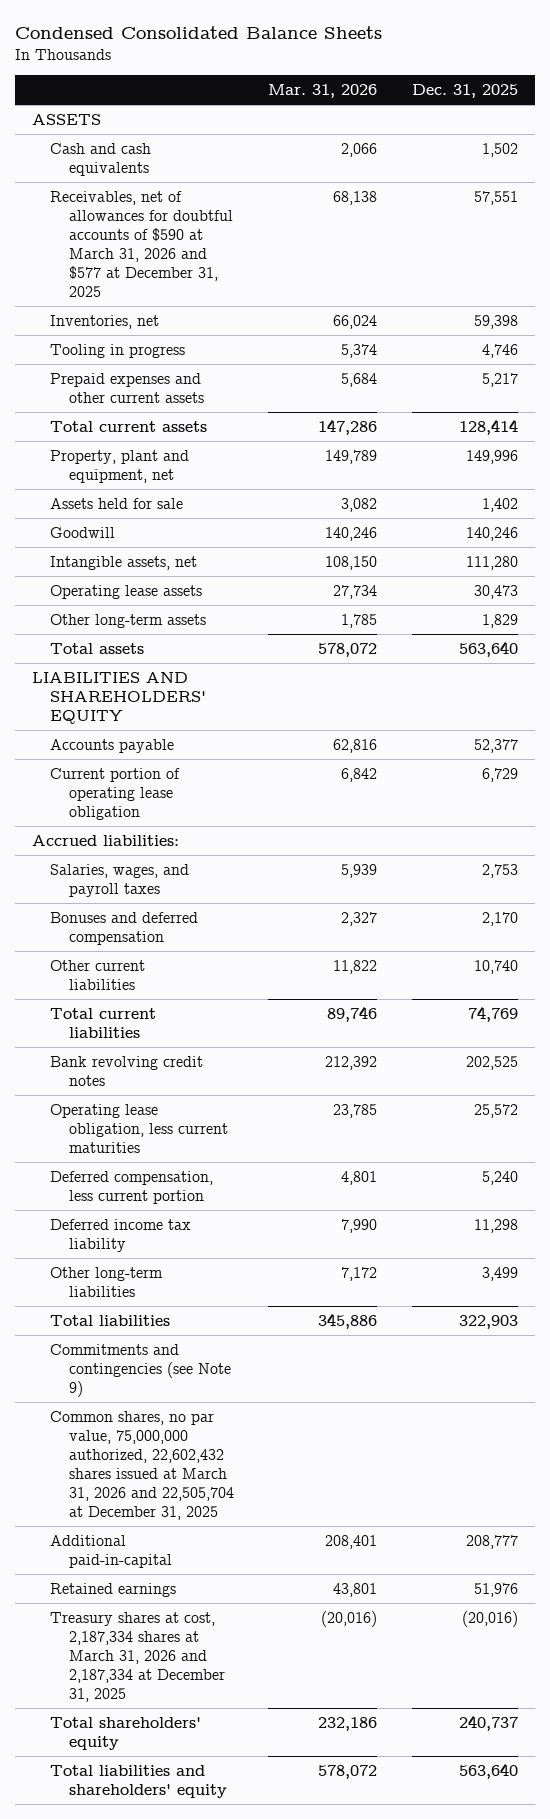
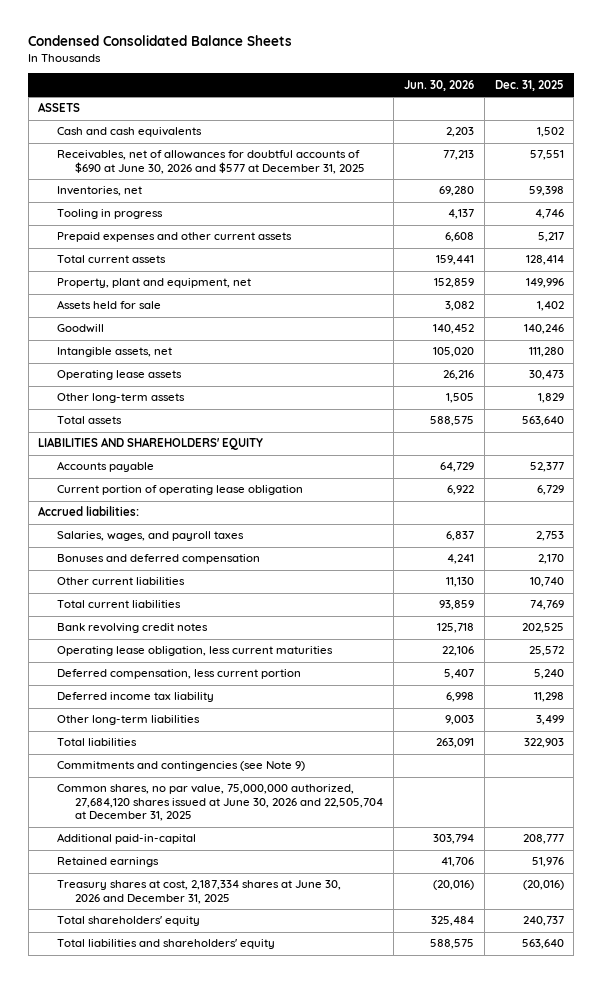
- | Mar. 31, 2026 | Dec. 31, 2025
+ | Jun. 30, 2026 | Dec. 31, 2025
- Receivables, net of allowances for doubtful accounts of $590 at March 31, 2026 and $577 at December 31, 2025 | 68,138 | 57,551
+ Receivables, net of allowances for doubtful accounts of $690 at June 30, 2026 and $577 at December 31, 2025 | 77,213 | 57,551
- Common shares, no par value, 75,000,000 authorized, 22,602,432 shares issued at March 31, 2026 and 22,505,704 at December 31, 2025
+ Common shares, no par value, 75,000,000 authorized, 27,684,120 shares issued at June 30, 2026 and 22,505,704 at December 31, 2025
- Treasury shares at cost, 2,187,334 shares at March 31, 2026 and 2,187,334 at December 31, 2025 | (20,016) | (20,016)
+ Treasury shares at cost, 2,187,334 shares at June 30, 2026 and December 31, 2025 | (20,016) | (20,016)

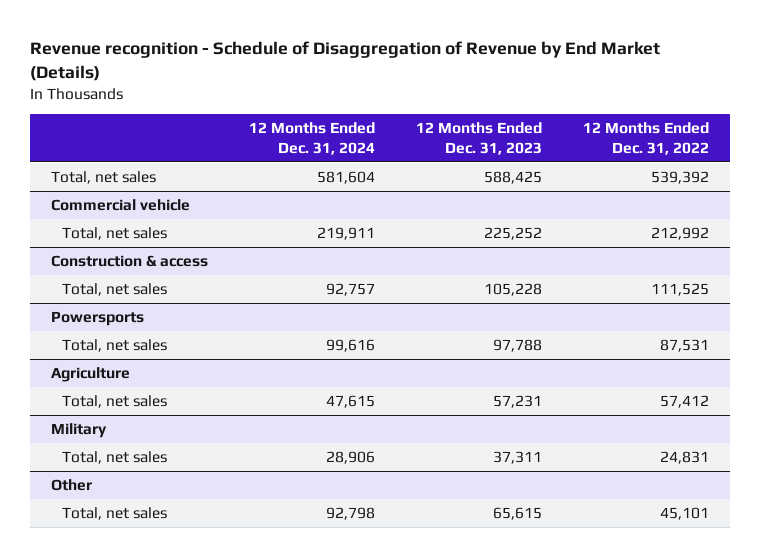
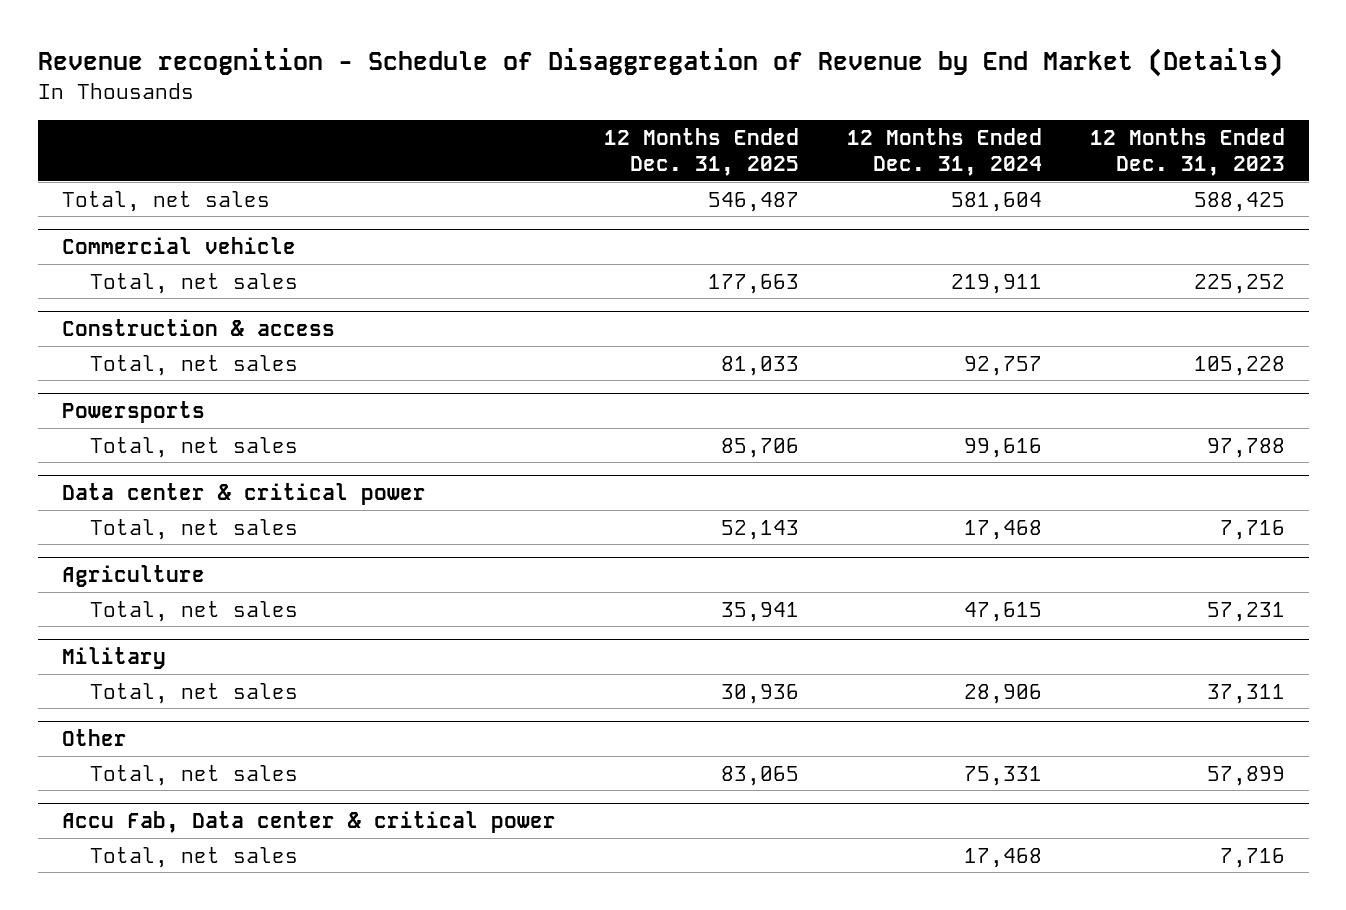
- | 12 Months Ended Dec. 31, 2024 | 12 Months Ended Dec. 31, 2023 | 12 Months Ended Dec. 31, 2022
+ | 12 Months Ended Dec. 31, 2025 | 12 Months Ended Dec. 31, 2024 | 12 Months Ended Dec. 31, 2023
+ Data center & critical power
+ Total, net sales | 52,143 | 17,468 | 7,716
@ Other
- Total, net sales | 92,798 | 65,615 | 45,101
+ Total, net sales | 83,065 | 75,331 | 57,899
+ Accu Fab, Data center & critical power
+ Total, net sales | | 17,468 | 7,716

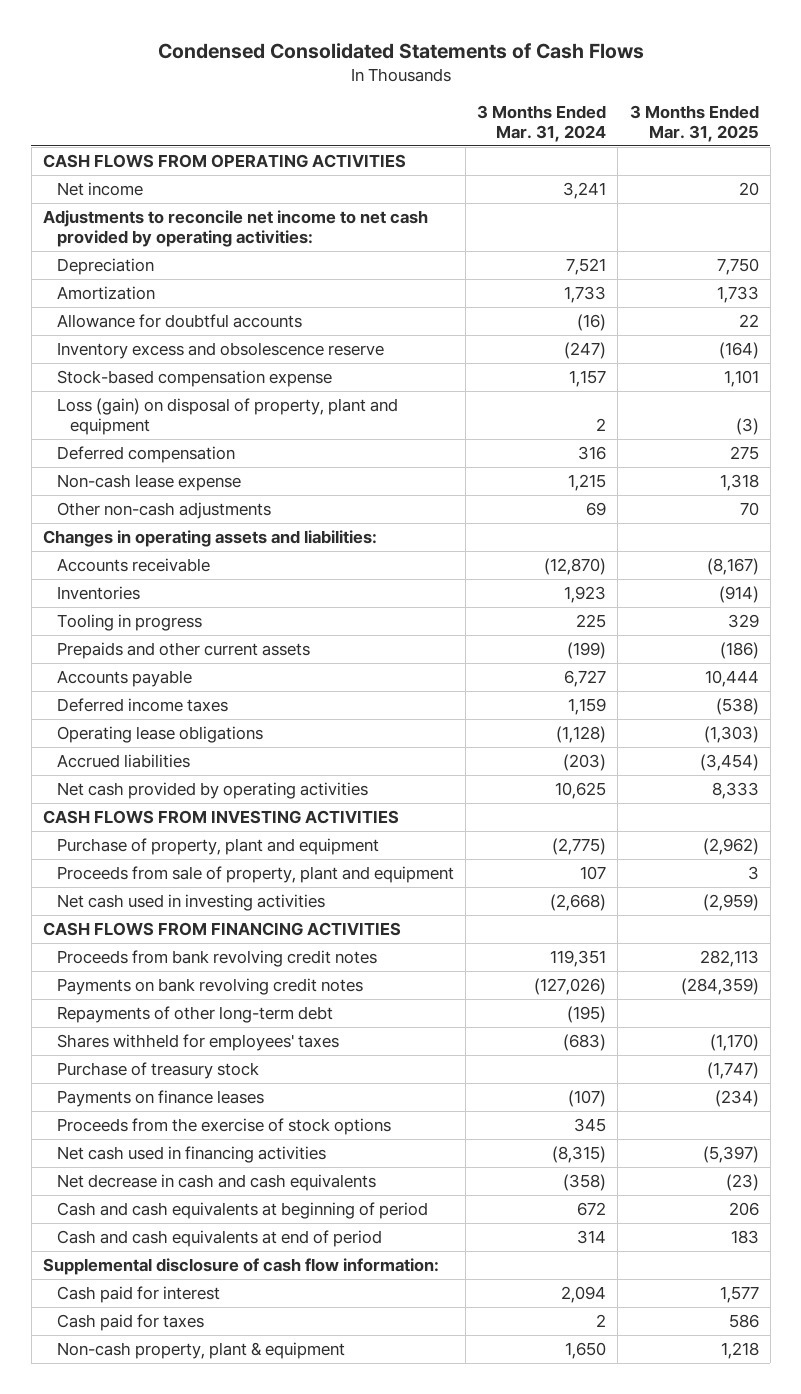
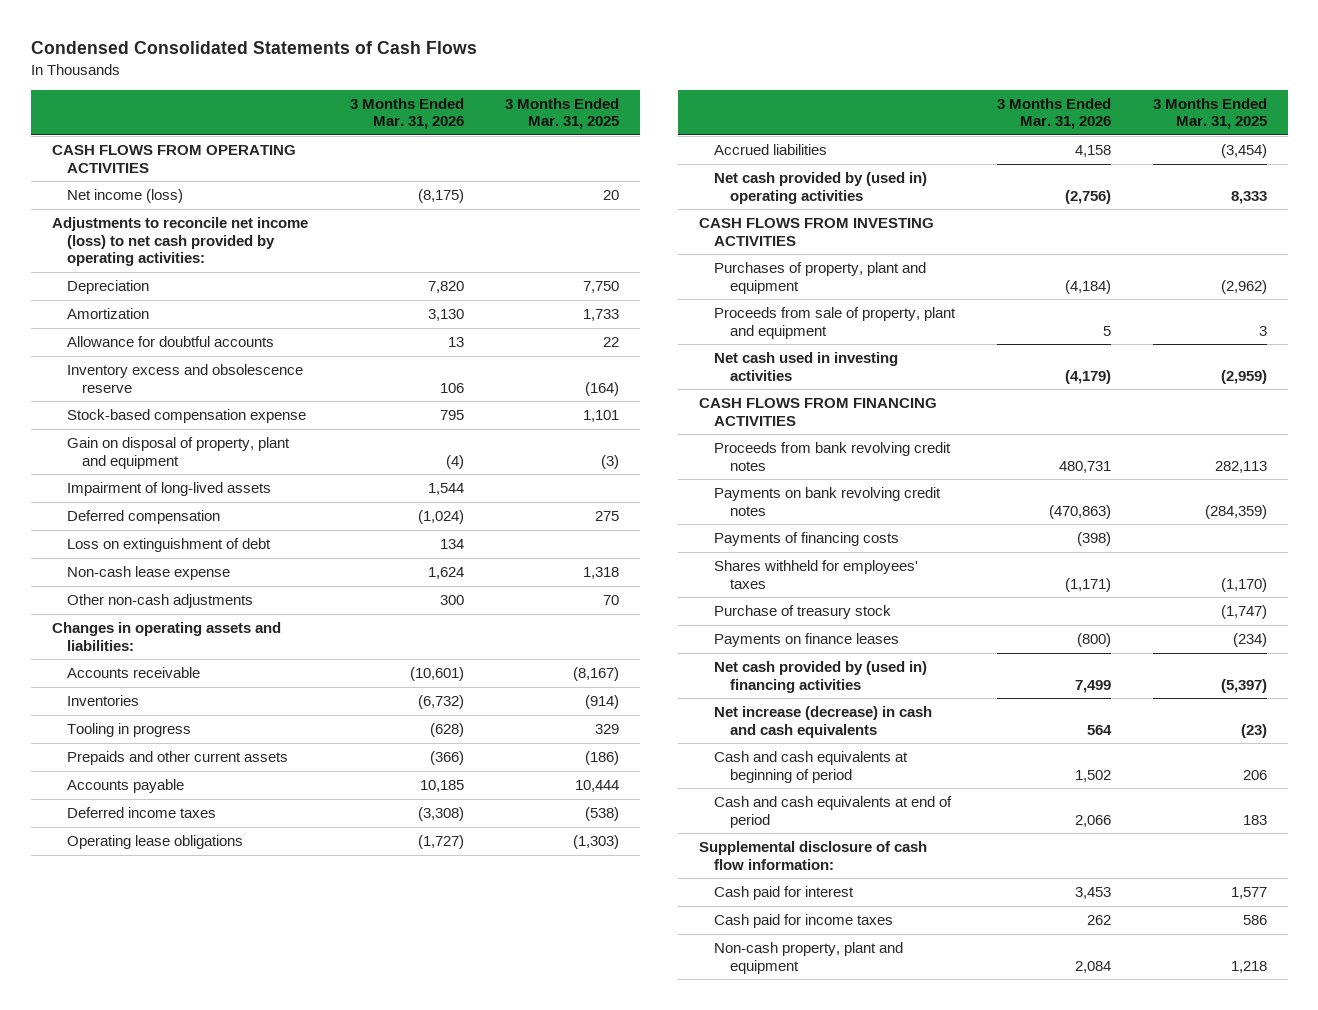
- | 3 Months Ended Mar. 31, 2024 | 3 Months Ended Mar. 31, 2025
+ | 3 Months Ended Mar. 31, 2026 | 3 Months Ended Mar. 31, 2025
- Net income | 3,241 | 20
- Adjustments to reconcile net income to net cash provided by operating activities:
+ Net income (loss) | (8,175) | 20
+ Adjustments to reconcile net income (loss) to net cash provided by operating activities:
- Loss (gain) on disposal of property, plant and equipment | 2 | (3)
+ Gain on disposal of property, plant and equipment | (4) | (3)
+ Impairment of long-lived assets | 1,544 |
+ Loss on extinguishment of debt | 134 |
- Net cash provided by operating activities | 10,625 | 8,333
+ Net cash provided by (used in) operating activities | (2,756) | 8,333
- Purchase of property, plant and equipment | (2,775) | (2,962)
+ Purchases of property, plant and equipment | (4,184) | (2,962)
- Repayments of other long-term debt | (195) |
+ Payments of financing costs | (398) |
- Proceeds from the exercise of stock options | 345 |
- Net cash used in financing activities | (8,315) | (5,397)
- Net decrease in cash and cash equivalents | (358) | (23)
+ Net cash provided by (used in) financing activities | 7,499 | (5,397)
+ Net increase (decrease) in cash and cash equivalents | 564 | (23)
- Cash paid for taxes | 2 | 586
- Non-cash property, plant & equipment | 1,650 | 1,218
+ Cash paid for income taxes | 262 | 586
+ Non-cash property, plant and equipment | 2,084 | 1,218

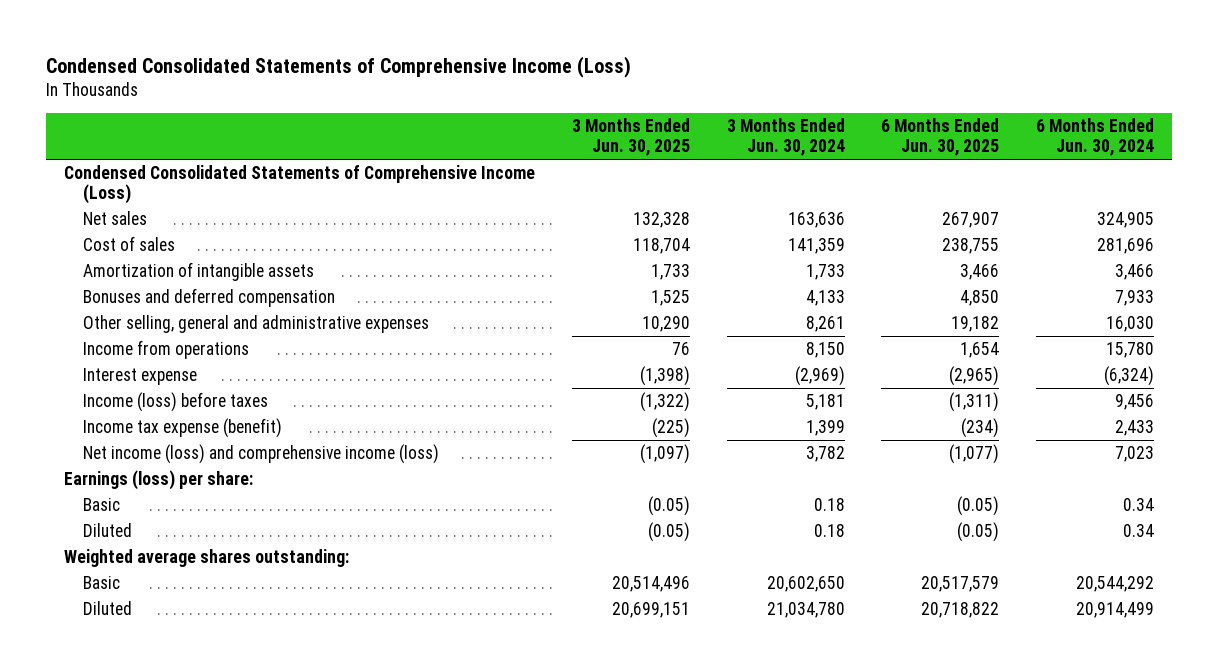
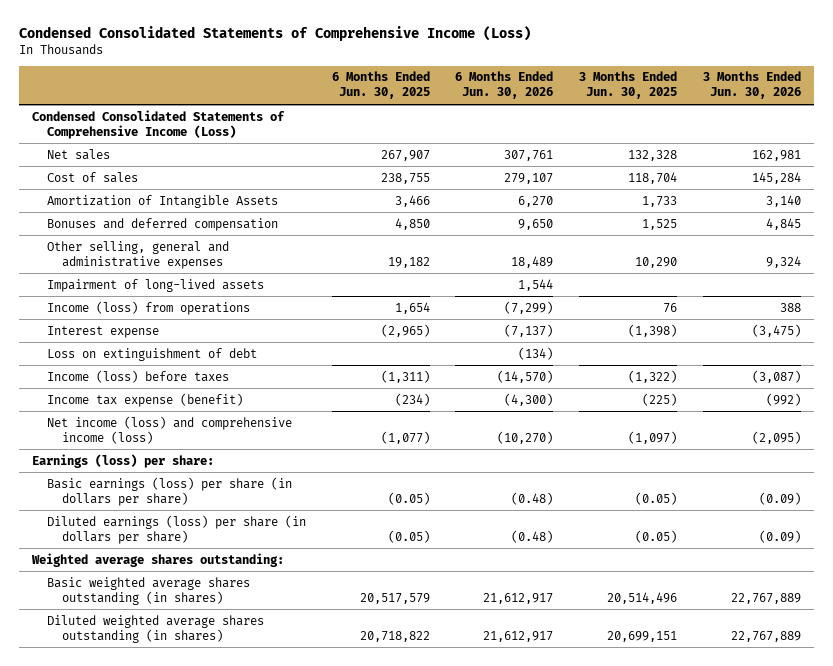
- | 3 Months Ended Jun. 30, 2025 | 3 Months Ended Jun. 30, 2024 | 6 Months Ended Jun. 30, 2025 | 6 Months Ended Jun. 30, 2024
+ | 6 Months Ended Jun. 30, 2025 | 6 Months Ended Jun. 30, 2026 | 3 Months Ended Jun. 30, 2025 | 3 Months Ended Jun. 30, 2026
- Amortization of intangible assets | 1,733 | 1,733 | 3,466 | 3,466
+ Amortization of Intangible Assets | 3,466 | 6,270 | 1,733 | 3,140
- Income from operations | 76 | 8,150 | 1,654 | 15,780
+ Impairment of long-lived assets | | 1,544 | |
+ Income (loss) from operations | 1,654 | (7,299) | 76 | 388
+ Loss on extinguishment of debt | | (134) | |
- Basic | (0.05) | 0.18 | (0.05) | 0.34
- Diluted | (0.05) | 0.18 | (0.05) | 0.34
+ Basic earnings (loss) per share (in dollars per share) | (0.05) | (0.48) | (0.05) | (0.09)
+ Diluted earnings (loss) per share (in dollars per share) | (0.05) | (0.48) | (0.05) | (0.09)
- Basic | 20,514,496 | 20,602,650 | 20,517,579 | 20,544,292
- Diluted | 20,699,151 | 21,034,780 | 20,718,822 | 20,914,499
+ Basic weighted average shares outstanding (in shares) | 20,517,579 | 21,612,917 | 20,514,496 | 22,767,889
+ Diluted weighted average shares outstanding (in shares) | 20,718,822 | 21,612,917 | 20,699,151 | 22,767,889

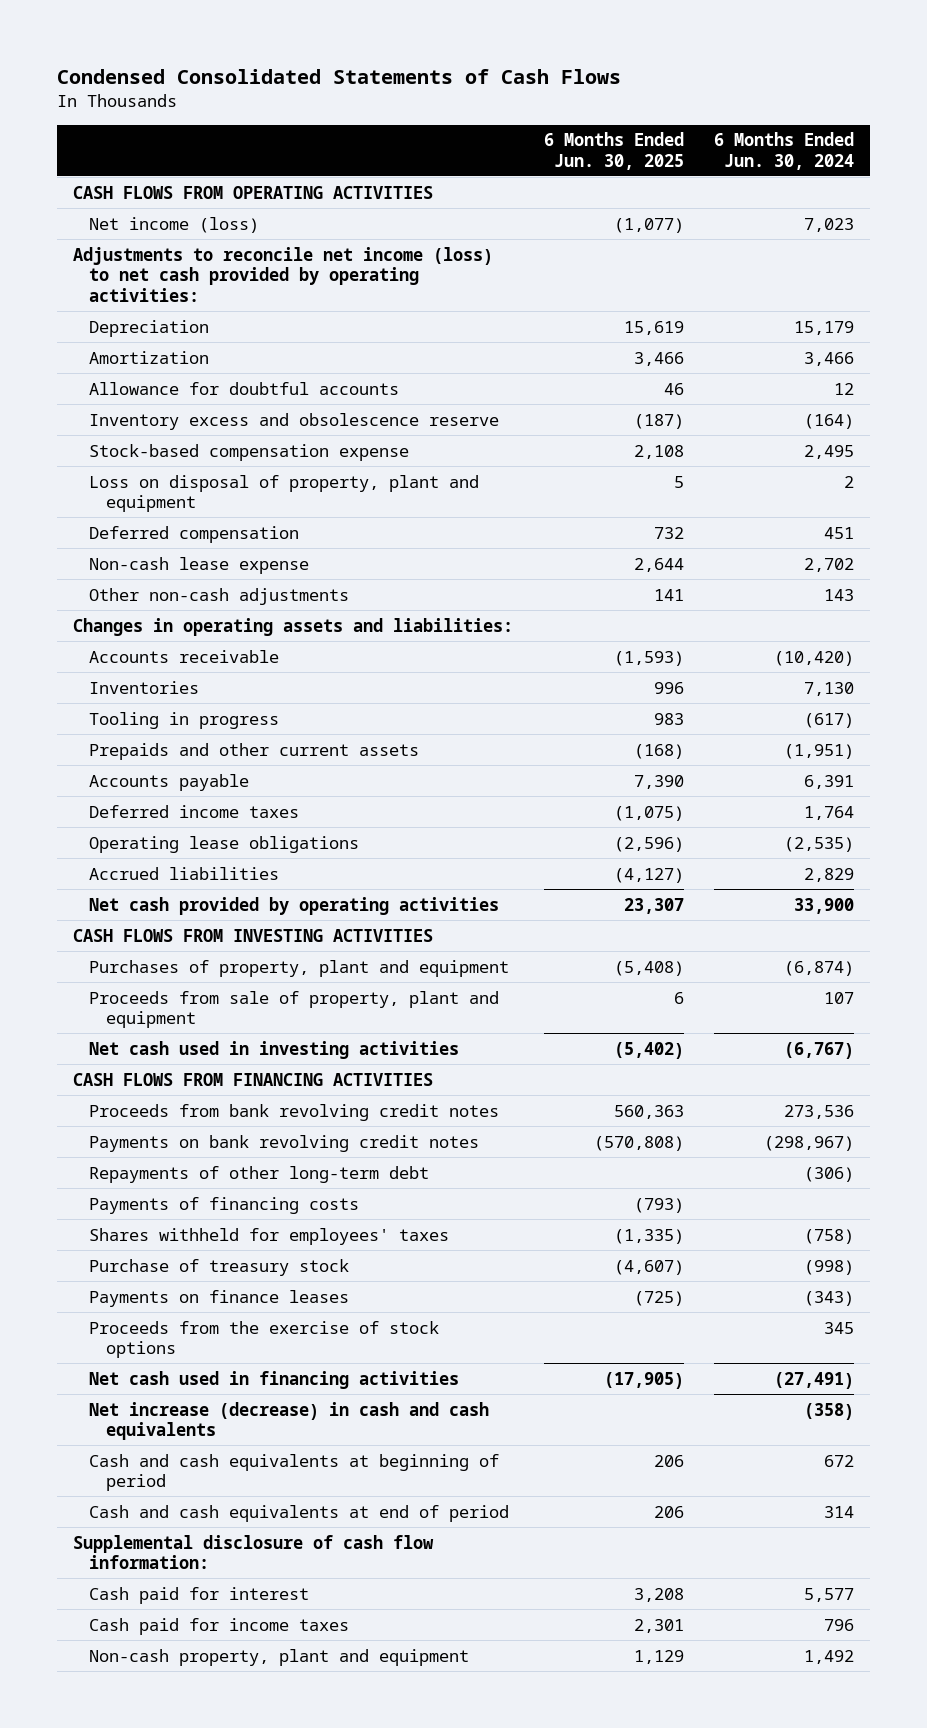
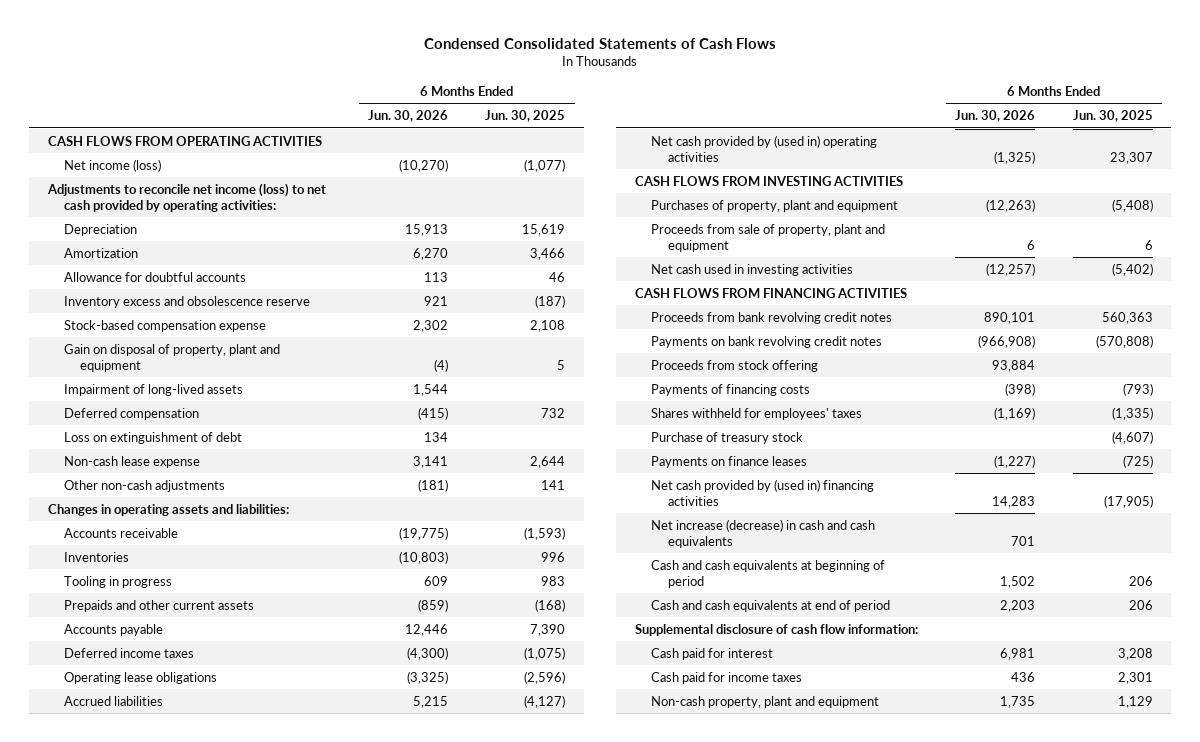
- | 6 Months Ended Jun. 30, 2025 | 6 Months Ended Jun. 30, 2024
+ | 6 Months Ended Jun. 30, 2026 | 6 Months Ended Jun. 30, 2025
- Loss on disposal of property, plant and equipment | 5 | 2
+ Gain on disposal of property, plant and equipment | (4) | 5
+ Impairment of long-lived assets | 1,544 |
+ Loss on extinguishment of debt | 134 |
- Net cash provided by operating activities | 23,307 | 33,900
+ Net cash provided by (used in) operating activities | (1,325) | 23,307
- Repayments of other long-term debt | | (306)
+ Proceeds from stock offering | 93,884 |
- Proceeds from the exercise of stock options | | 345
- Net cash used in financing activities | (17,905) | (27,491)
+ Net cash provided by (used in) financing activities | 14,283 | (17,905)

